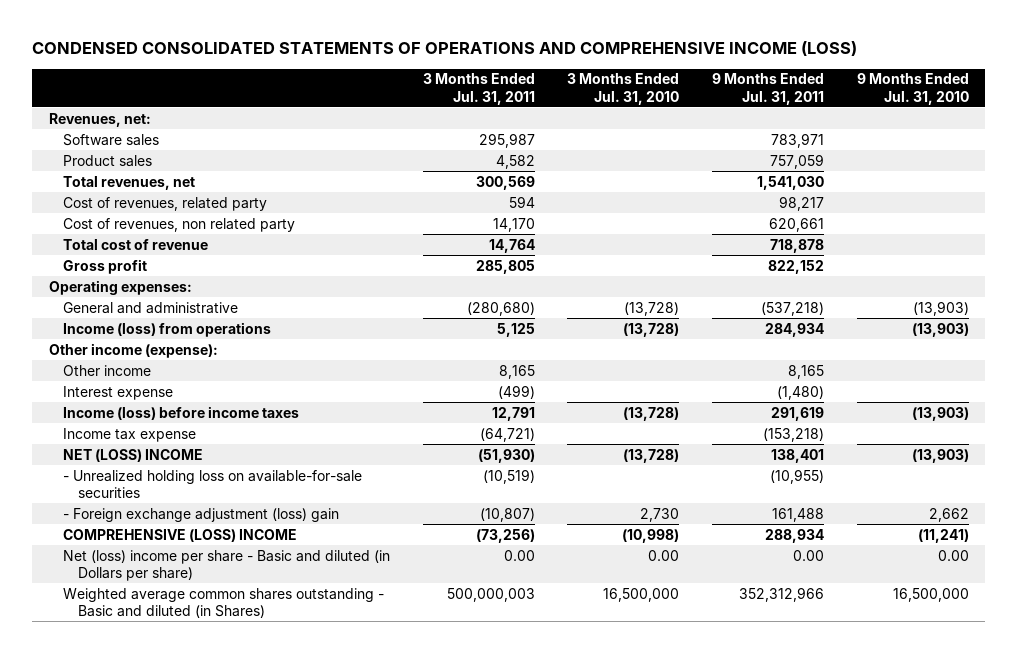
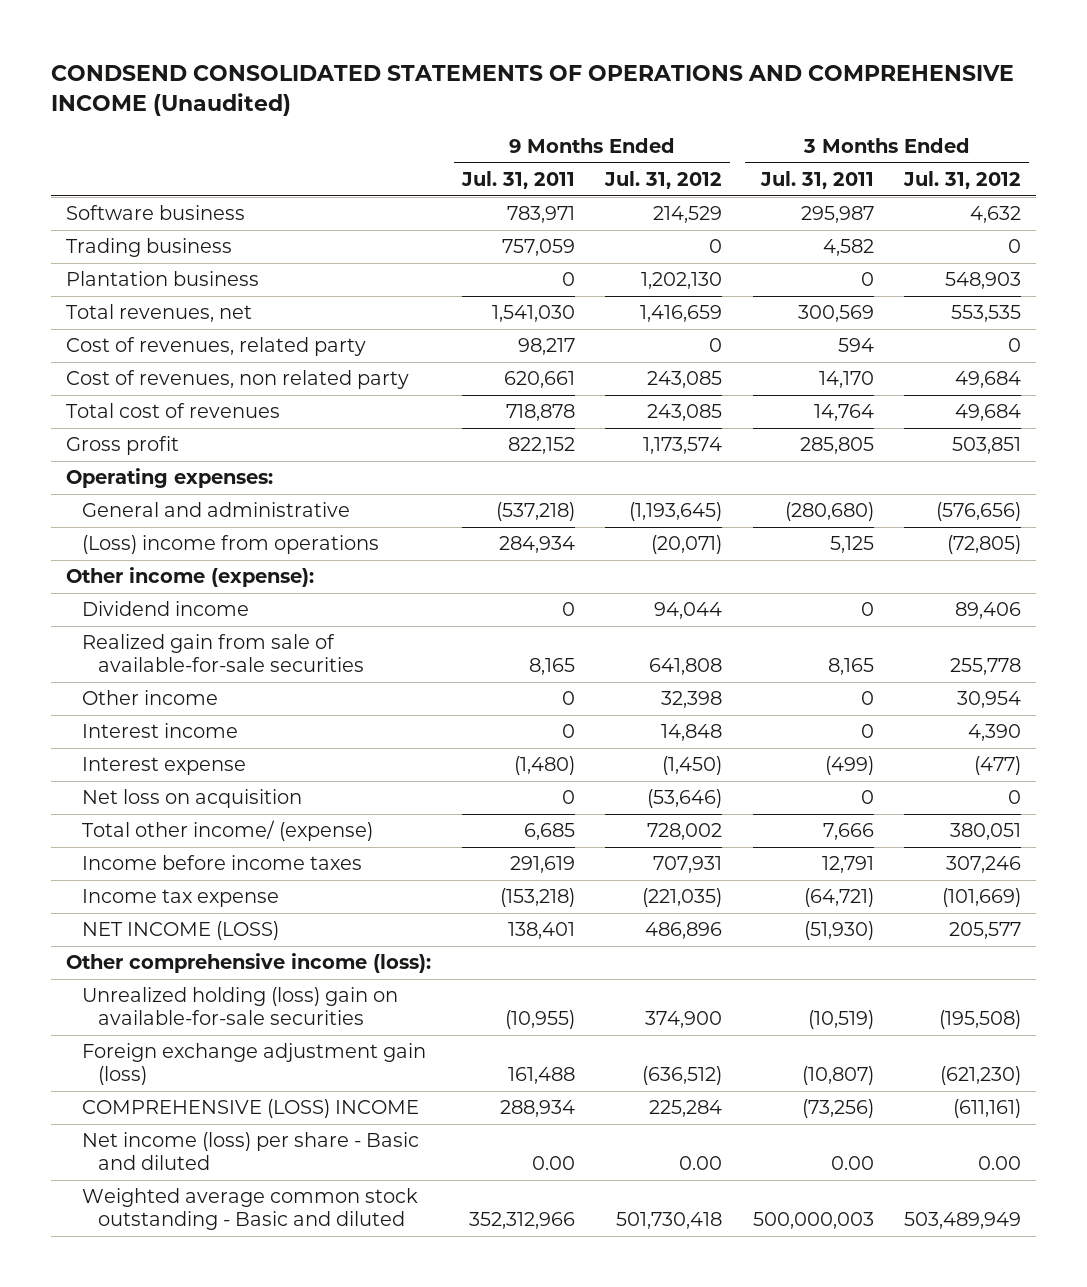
- CONDENSED CONSOLIDATED STATEMENTS OF OPERATIONS AND COMPREHENSIVE INCOME (LOSS)
+ CONDSEND CONSOLIDATED STATEMENTS OF OPERATIONS AND COMPREHENSIVE INCOME (Unaudited)
- | 3 Months Ended Jul. 31, 2011 | 3 Months Ended Jul. 31, 2010 | 9 Months Ended Jul. 31, 2011 | 9 Months Ended Jul. 31, 2010
+ | 9 Months Ended Jul. 31, 2011 | 9 Months Ended Jul. 31, 2012 | 3 Months Ended Jul. 31, 2011 | 3 Months Ended Jul. 31, 2012
- Revenues, net:
- Software sales | 295,987 | | 783,971 |
- Product sales | 4,582 | | 757,059 |
+ Software business | 783,971 | 214,529 | 295,987 | 4,632
+ Trading business | 757,059 | 0 | 4,582 | 0
+ Plantation business | 0 | 1,202,130 | 0 | 548,903
- Total cost of revenue | 14,764 | | 718,878 |
+ Total cost of revenues | 718,878 | 243,085 | 14,764 | 49,684
- Income (loss) from operations | 5,125 | (13,728) | 284,934 | (13,903)
+ (Loss) income from operations | 284,934 | (20,071) | 5,125 | (72,805)
- Other income | 8,165 | | 8,165 |
+ Dividend income | 0 | 94,044 | 0 | 89,406
+ Realized gain from sale of available-for-sale securities | 8,165 | 641,808 | 8,165 | 255,778
+ Other income | 0 | 32,398 | 0 | 30,954
+ Interest income | 0 | 14,848 | 0 | 4,390
- Income (loss) before income taxes | 12,791 | (13,728) | 291,619 | (13,903)
+ Net loss on acquisition | 0 | (53,646) | 0 | 0
+ Total other income/ (expense) | 6,685 | 728,002 | 7,666 | 380,051
+ Income before income taxes | 291,619 | 707,931 | 12,791 | 307,246
- NET (LOSS) INCOME | (51,930) | (13,728) | 138,401 | (13,903)
- - Unrealized holding loss on available-for-sale securities | (10,519) | | (10,955) |
- - Foreign exchange adjustment (loss) gain | (10,807) | 2,730 | 161,488 | 2,662
+ NET INCOME (LOSS) | 138,401 | 486,896 | (51,930) | 205,577
+ Other comprehensive income (loss):
+ Unrealized holding (loss) gain on available-for-sale securities | (10,955) | 374,900 | (10,519) | (195,508)
+ Foreign exchange adjustment gain (loss) | 161,488 | (636,512) | (10,807) | (621,230)
- Net (loss) income per share - Basic and diluted (in Dollars per share) | 0.00 | 0.00 | 0.00 | 0.00
- Weighted average common shares outstanding - Basic and diluted (in Shares) | 500,000,003 | 16,500,000 | 352,312,966 | 16,500,000
+ Net income (loss) per share - Basic and diluted | 0.00 | 0.00 | 0.00 | 0.00
+ Weighted average common stock outstanding - Basic and diluted | 352,312,966 | 501,730,418 | 500,000,003 | 503,489,949

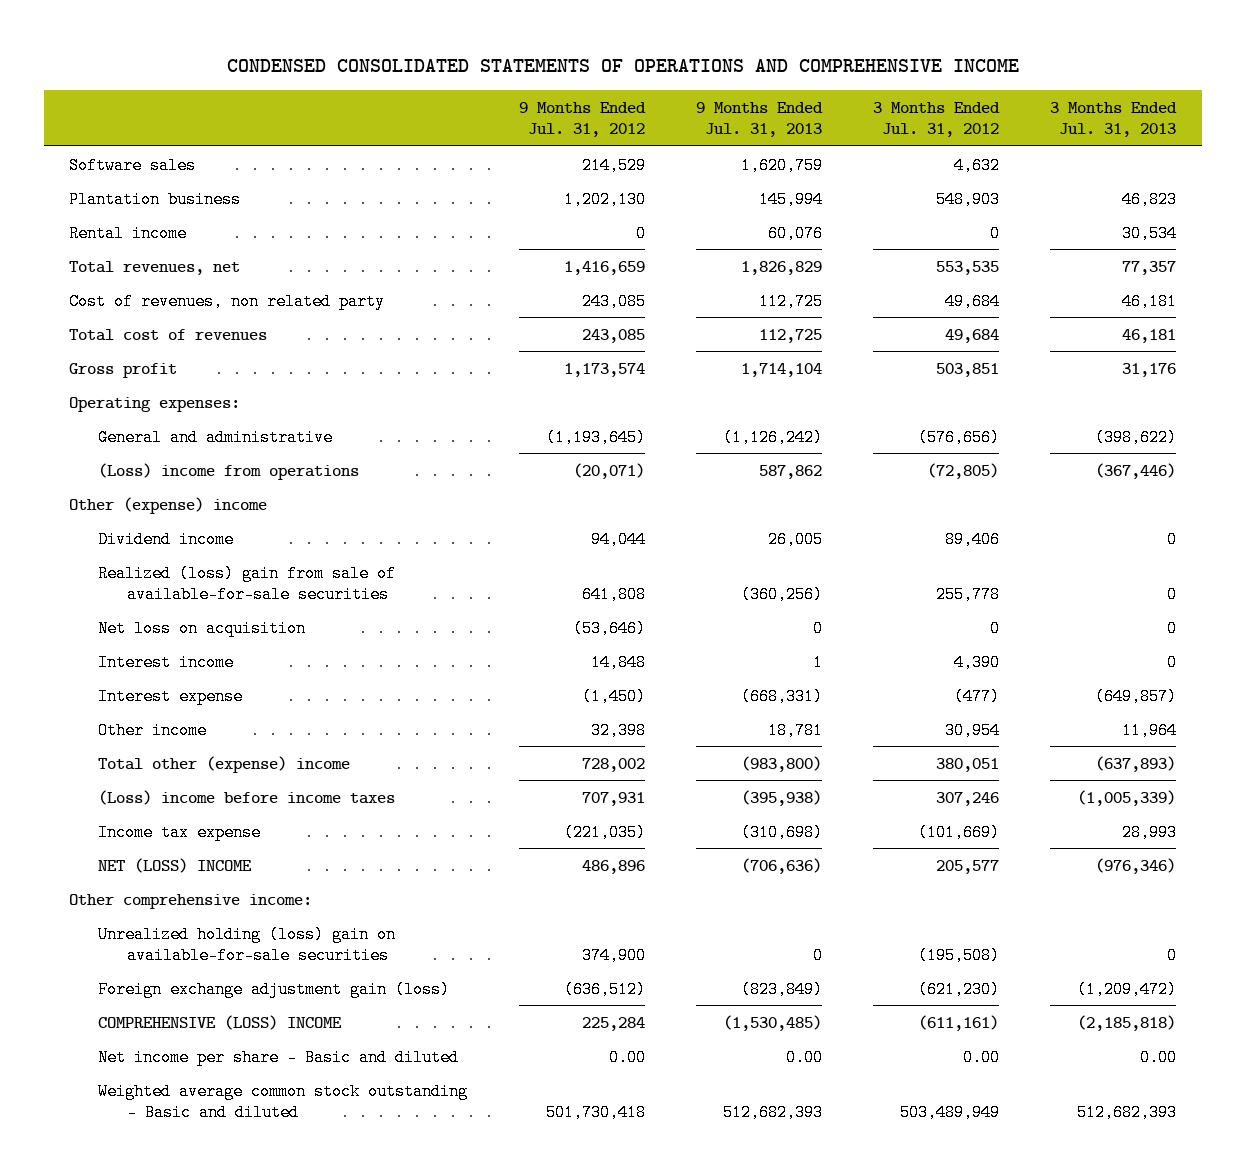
- CONDSEND CONSOLIDATED STATEMENTS OF OPERATIONS AND COMPREHENSIVE INCOME (Unaudited)
+ CONDENSED CONSOLIDATED STATEMENTS OF OPERATIONS AND COMPREHENSIVE INCOME
- | 9 Months Ended Jul. 31, 2011 | 9 Months Ended Jul. 31, 2012 | 3 Months Ended Jul. 31, 2011 | 3 Months Ended Jul. 31, 2012
+ | 9 Months Ended Jul. 31, 2012 | 9 Months Ended Jul. 31, 2013 | 3 Months Ended Jul. 31, 2012 | 3 Months Ended Jul. 31, 2013
- Software business | 783,971 | 214,529 | 295,987 | 4,632
- Trading business | 757,059 | 0 | 4,582 | 0
+ Software sales | 214,529 | 1,620,759 | 4,632 |
+ Rental income | 0 | 60,076 | 0 | 30,534
- Cost of revenues, related party | 98,217 | 0 | 594 | 0
- Other income (expense):
+ Other (expense) income
- Realized gain from sale of available-for-sale securities | 8,165 | 641,808 | 8,165 | 255,778
+ Realized (loss) gain from sale of available-for-sale securities | 641,808 | (360,256) | 255,778 | 0
moved up: Net loss on acquisition | (53,646) | 0 | 0 | 0
- Total other income/ (expense) | 6,685 | 728,002 | 7,666 | 380,051
- Income before income taxes | 291,619 | 707,931 | 12,791 | 307,246
moved down: Other income | 32,398 | 18,781 | 30,954 | 11,964
+ Total other (expense) income | 728,002 | (983,800) | 380,051 | (637,893)
+ (Loss) income before income taxes | 707,931 | (395,938) | 307,246 | (1,005,339)
- NET INCOME (LOSS) | 138,401 | 486,896 | (51,930) | 205,577
- Other comprehensive income (loss):
+ NET (LOSS) INCOME | 486,896 | (706,636) | 205,577 | (976,346)
+ Other comprehensive income:
- Net income (loss) per share - Basic and diluted | 0.00 | 0.00 | 0.00 | 0.00
+ Net income per share - Basic and diluted | 0.00 | 0.00 | 0.00 | 0.00

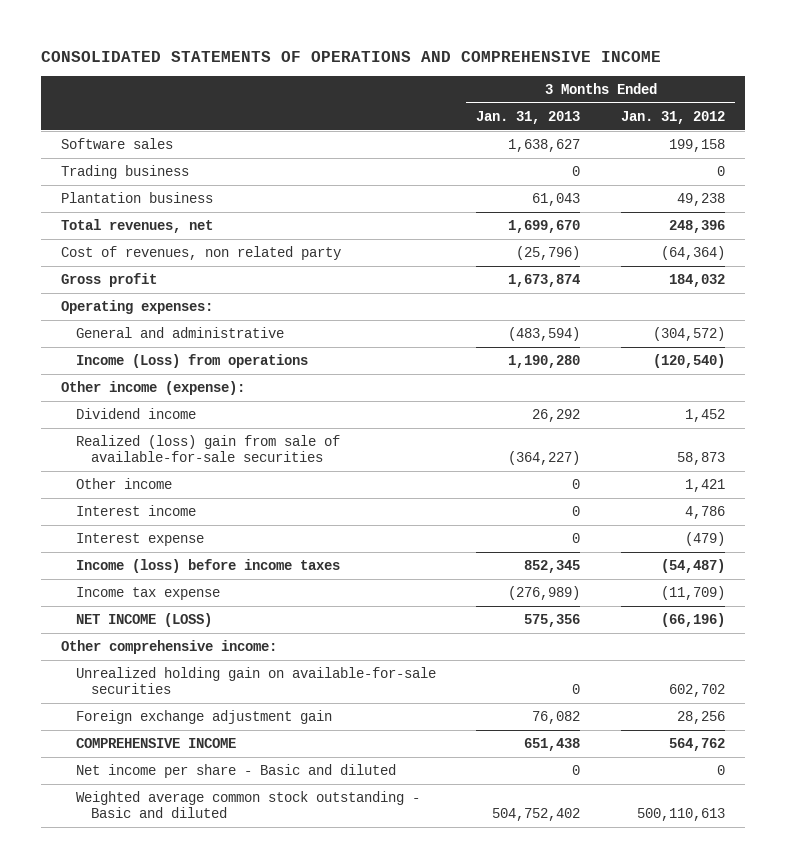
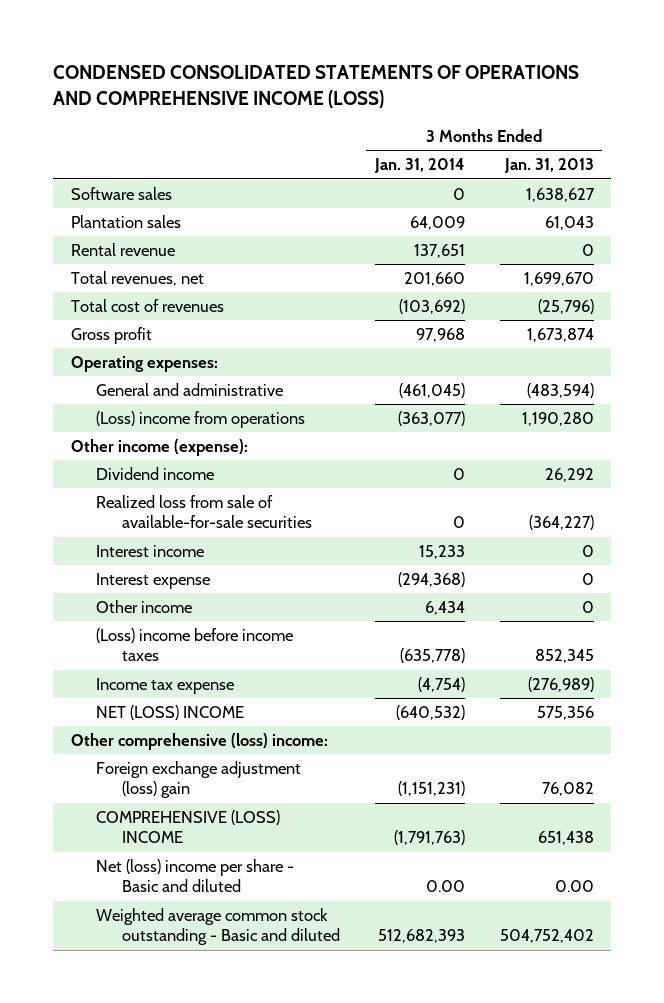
- CONSOLIDATED STATEMENTS OF OPERATIONS AND COMPREHENSIVE INCOME
+ CONDENSED CONSOLIDATED STATEMENTS OF OPERATIONS AND COMPREHENSIVE INCOME (LOSS)
- | 3 Months Ended Jan. 31, 2013 | 3 Months Ended Jan. 31, 2012
+ | 3 Months Ended Jan. 31, 2014 | 3 Months Ended Jan. 31, 2013
- Trading business | 0 | 0
- Plantation business | 61,043 | 49,238
+ Plantation sales | 64,009 | 61,043
+ Rental revenue | 137,651 | 0
- Cost of revenues, non related party | (25,796) | (64,364)
+ Total cost of revenues | (103,692) | (25,796)
- Income (Loss) from operations | 1,190,280 | (120,540)
+ (Loss) income from operations | (363,077) | 1,190,280
- Realized (loss) gain from sale of available-for-sale securities | (364,227) | 58,873
+ Realized loss from sale of available-for-sale securities | 0 | (364,227)
- Income (loss) before income taxes | 852,345 | (54,487)
moved down: Other income | 6,434 | 0
+ (Loss) income before income taxes | (635,778) | 852,345
- NET INCOME (LOSS) | 575,356 | (66,196)
- Other comprehensive income:
- Unrealized holding gain on available-for-sale securities | 0 | 602,702
- Foreign exchange adjustment gain | 76,082 | 28,256
- COMPREHENSIVE INCOME | 651,438 | 564,762
- Net income per share - Basic and diluted | 0 | 0
+ NET (LOSS) INCOME | (640,532) | 575,356
+ Other comprehensive (loss) income:
+ Foreign exchange adjustment (loss) gain | (1,151,231) | 76,082
+ COMPREHENSIVE (LOSS) INCOME | (1,791,763) | 651,438
+ Net (loss) income per share - Basic and diluted | 0.00 | 0.00

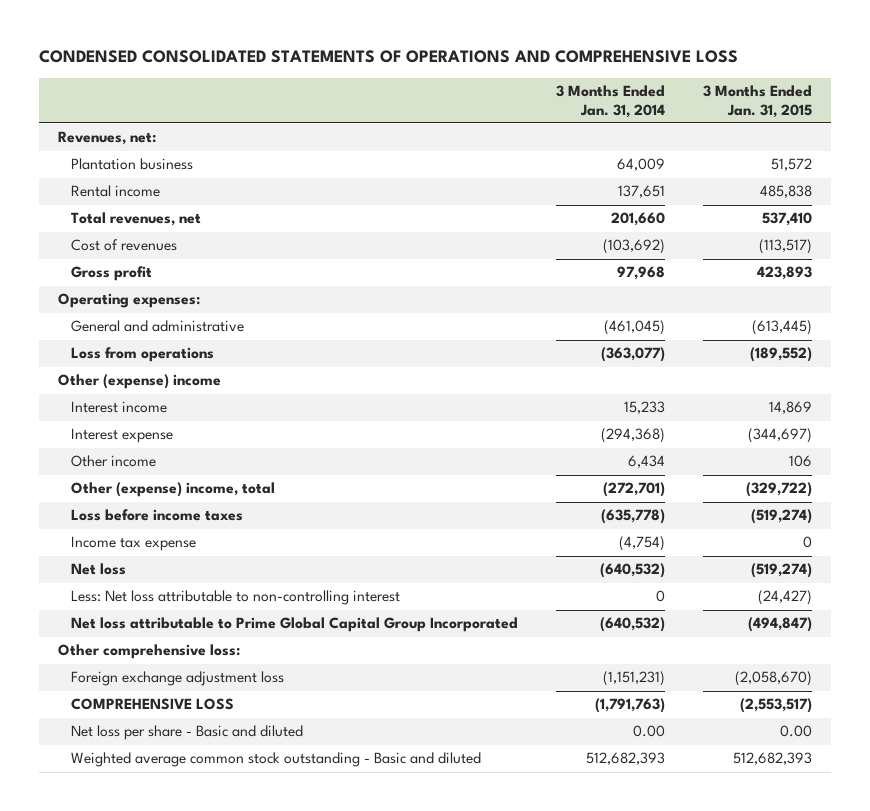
- CONDENSED CONSOLIDATED STATEMENTS OF OPERATIONS AND COMPREHENSIVE INCOME (LOSS)
+ CONDENSED CONSOLIDATED STATEMENTS OF OPERATIONS AND COMPREHENSIVE LOSS
- | 3 Months Ended Jan. 31, 2014 | 3 Months Ended Jan. 31, 2013
+ | 3 Months Ended Jan. 31, 2014 | 3 Months Ended Jan. 31, 2015
- Software sales | 0 | 1,638,627
- Plantation sales | 64,009 | 61,043
- Rental revenue | 137,651 | 0
+ Revenues, net:
+ Plantation business | 64,009 | 51,572
+ Rental income | 137,651 | 485,838
- Total cost of revenues | (103,692) | (25,796)
+ Cost of revenues | (103,692) | (113,517)
- (Loss) income from operations | (363,077) | 1,190,280
- Other income (expense):
- Dividend income | 0 | 26,292
- Realized loss from sale of available-for-sale securities | 0 | (364,227)
+ Loss from operations | (363,077) | (189,552)
+ Other (expense) income
- (Loss) income before income taxes | (635,778) | 852,345
+ Other (expense) income, total | (272,701) | (329,722)
+ Loss before income taxes | (635,778) | (519,274)
- NET (LOSS) INCOME | (640,532) | 575,356
- Other comprehensive (loss) income:
- Foreign exchange adjustment (loss) gain | (1,151,231) | 76,082
- COMPREHENSIVE (LOSS) INCOME | (1,791,763) | 651,438
- Net (loss) income per share - Basic and diluted | 0.00 | 0.00
+ Net loss | (640,532) | (519,274)
+ Less: Net loss attributable to non-controlling interest | 0 | (24,427)
+ Net loss attributable to Prime Global Capital Group Incorporated | (640,532) | (494,847)
+ Other comprehensive loss:
+ Foreign exchange adjustment loss | (1,151,231) | (2,058,670)
+ COMPREHENSIVE LOSS | (1,791,763) | (2,553,517)
+ Net loss per share - Basic and diluted | 0.00 | 0.00

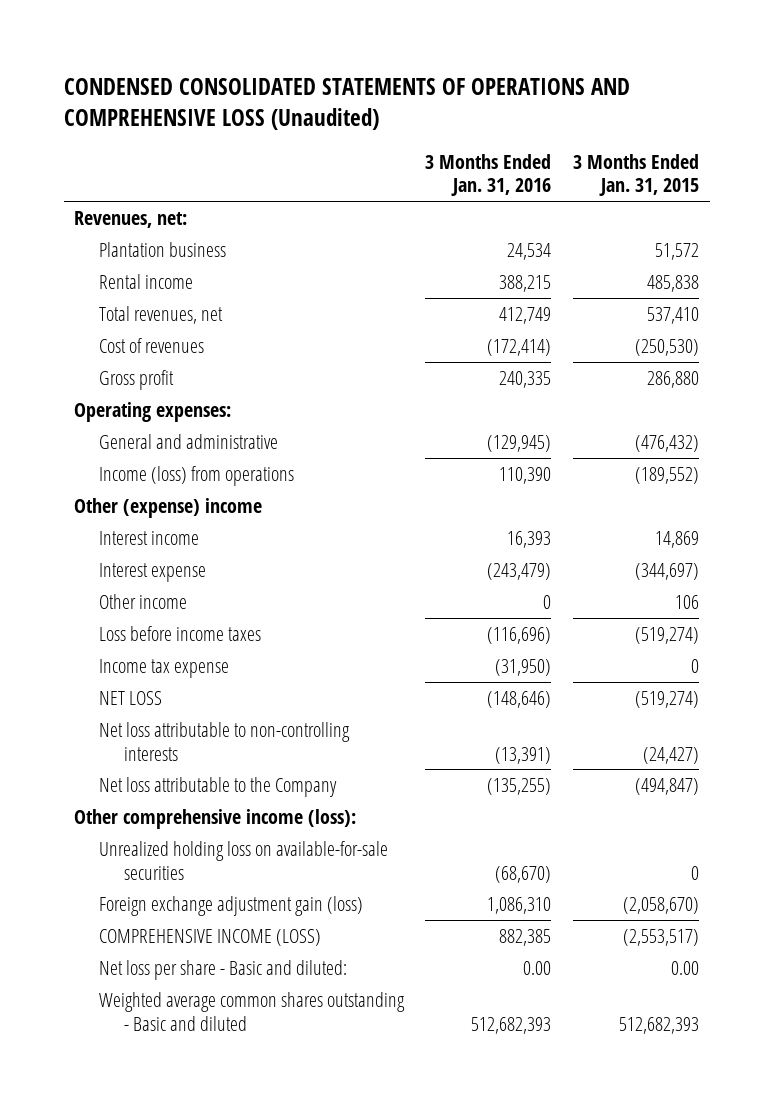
- CONDENSED CONSOLIDATED STATEMENTS OF OPERATIONS AND COMPREHENSIVE LOSS
+ CONDENSED CONSOLIDATED STATEMENTS OF OPERATIONS AND COMPREHENSIVE LOSS (Unaudited)
- | 3 Months Ended Jan. 31, 2014 | 3 Months Ended Jan. 31, 2015
+ | 3 Months Ended Jan. 31, 2016 | 3 Months Ended Jan. 31, 2015
- Cost of revenues | (103,692) | (113,517)
- Gross profit | 97,968 | 423,893
+ Cost of revenues | (172,414) | (250,530)
+ Gross profit | 240,335 | 286,880
- General and administrative | (461,045) | (613,445)
- Loss from operations | (363,077) | (189,552)
+ General and administrative | (129,945) | (476,432)
+ Income (loss) from operations | 110,390 | (189,552)
- Other (expense) income, total | (272,701) | (329,722)
- Net loss | (640,532) | (519,274)
- Less: Net loss attributable to non-controlling interest | 0 | (24,427)
- Net loss attributable to Prime Global Capital Group Incorporated | (640,532) | (494,847)
- Other comprehensive loss:
- Foreign exchange adjustment loss | (1,151,231) | (2,058,670)
- COMPREHENSIVE LOSS | (1,791,763) | (2,553,517)
- Net loss per share - Basic and diluted | 0.00 | 0.00
- Weighted average common stock outstanding - Basic and diluted | 512,682,393 | 512,682,393
+ NET LOSS | (148,646) | (519,274)
+ Net loss attributable to non-controlling interests | (13,391) | (24,427)
+ Net loss attributable to the Company | (135,255) | (494,847)
+ Other comprehensive income (loss):
+ Unrealized holding loss on available-for-sale securities | (68,670) | 0
+ Foreign exchange adjustment gain (loss) | 1,086,310 | (2,058,670)
+ COMPREHENSIVE INCOME (LOSS) | 882,385 | (2,553,517)
+ Net loss per share - Basic and diluted: | 0.00 | 0.00
+ Weighted average common shares outstanding - Basic and diluted | 512,682,393 | 512,682,393

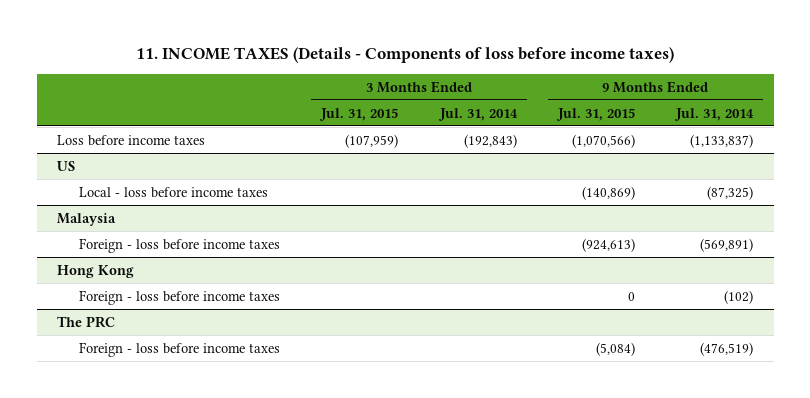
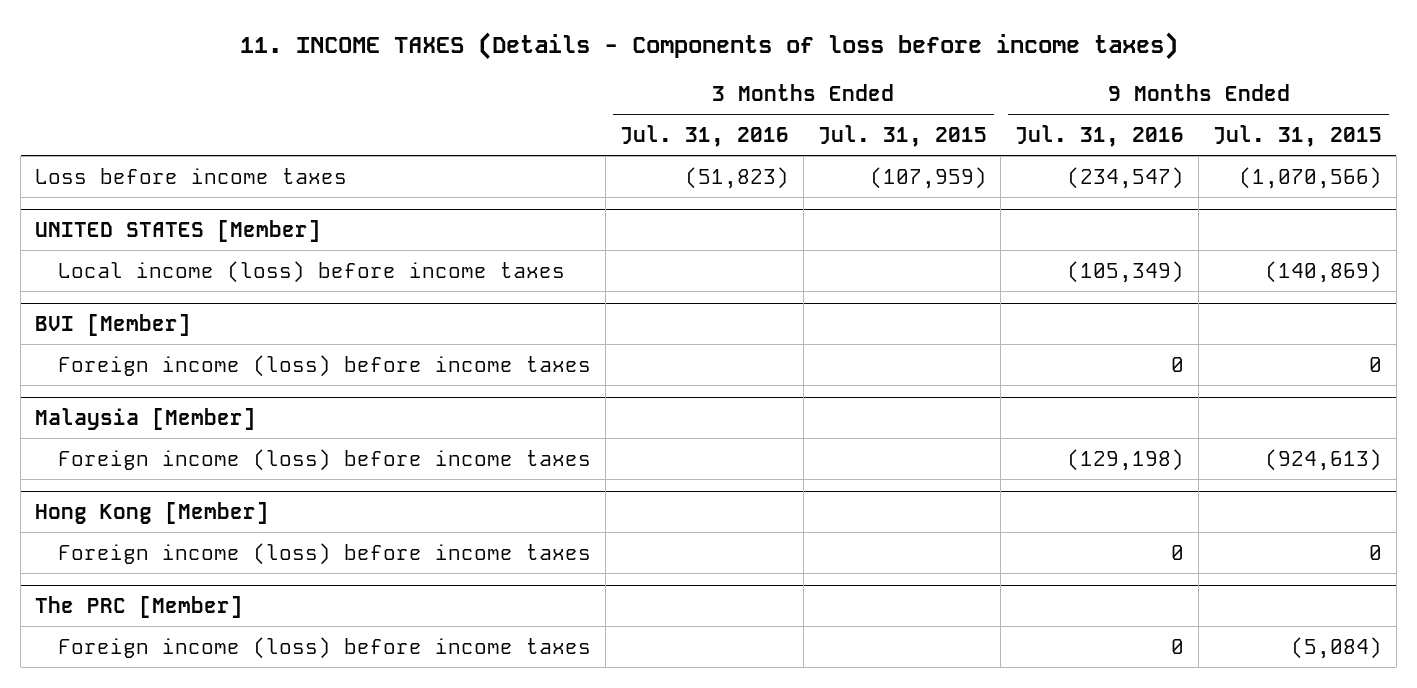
- | 3 Months Ended Jul. 31, 2015 | 3 Months Ended Jul. 31, 2014 | 9 Months Ended Jul. 31, 2015 | 9 Months Ended Jul. 31, 2014
+ | 3 Months Ended Jul. 31, 2016 | 3 Months Ended Jul. 31, 2015 | 9 Months Ended Jul. 31, 2016 | 9 Months Ended Jul. 31, 2015
- US
- Local - loss before income taxes | | | (140,869) | (87,325)
- Malaysia
- Foreign - loss before income taxes | | | (924,613) | (569,891)
- Hong Kong
- Foreign - loss before income taxes | | | 0 | (102)
- The PRC
- Foreign - loss before income taxes | | | (5,084) | (476,519)
+ UNITED STATES [Member]
+ Local income (loss) before income taxes | | | (105,349) | (140,869)
+ BVI [Member]
+ Foreign income (loss) before income taxes | | | 0 | 0
+ Malaysia [Member]
+ Foreign income (loss) before income taxes | | | (129,198) | (924,613)
+ Hong Kong [Member]
+ Foreign income (loss) before income taxes | | | 0 | 0
+ The PRC [Member]
+ Foreign income (loss) before income taxes | | | 0 | (5,084)

